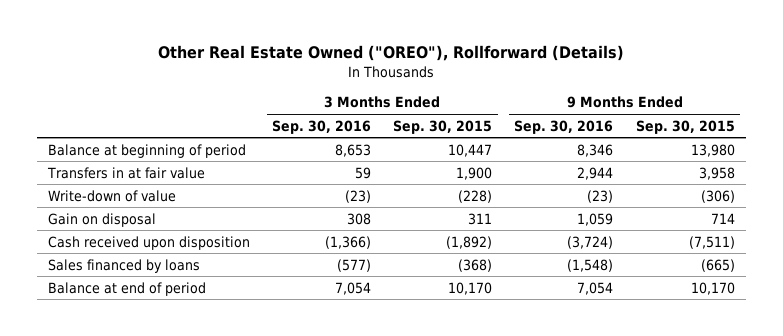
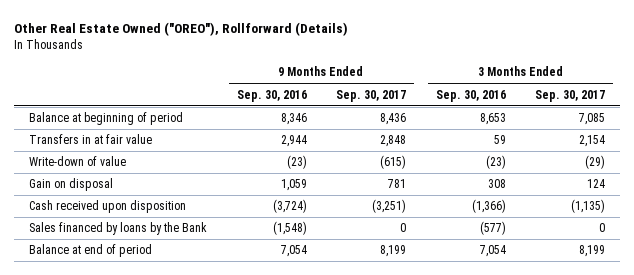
- | 3 Months Ended Sep. 30, 2016 | 3 Months Ended Sep. 30, 2015 | 9 Months Ended Sep. 30, 2016 | 9 Months Ended Sep. 30, 2015
+ | 9 Months Ended Sep. 30, 2016 | 9 Months Ended Sep. 30, 2017 | 3 Months Ended Sep. 30, 2016 | 3 Months Ended Sep. 30, 2017
- Sales financed by loans | (577) | (368) | (1,548) | (665)
+ Sales financed by loans by the Bank | (1,548) | 0 | (577) | 0

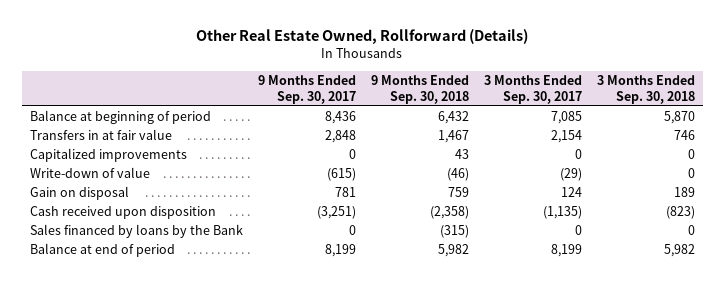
- Other Real Estate Owned ("OREO"), Rollforward (Details)
+ Other Real Estate Owned, Rollforward (Details)
- | 9 Months Ended Sep. 30, 2016 | 9 Months Ended Sep. 30, 2017 | 3 Months Ended Sep. 30, 2016 | 3 Months Ended Sep. 30, 2017
+ | 9 Months Ended Sep. 30, 2017 | 9 Months Ended Sep. 30, 2018 | 3 Months Ended Sep. 30, 2017 | 3 Months Ended Sep. 30, 2018
+ Capitalized improvements | 0 | 43 | 0 | 0

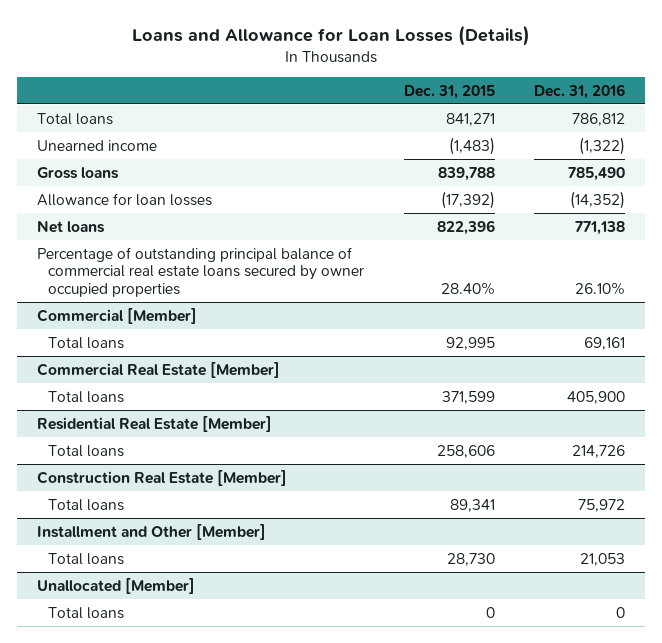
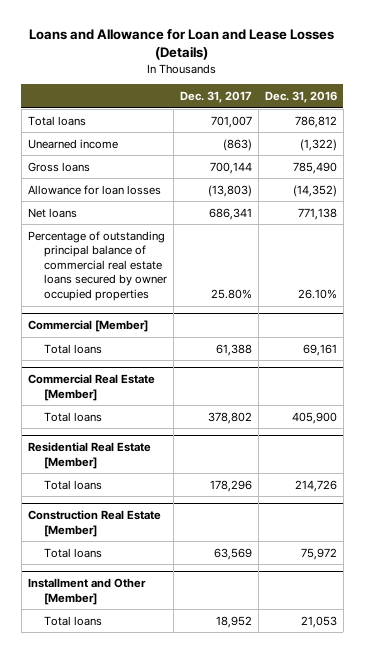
- Loans and Allowance for Loan Losses (Details)
+ Loans and Allowance for Loan and Lease Losses (Details)
- | Dec. 31, 2015 | Dec. 31, 2016
+ | Dec. 31, 2017 | Dec. 31, 2016
- Unallocated [Member]
- Total loans | 0 | 0

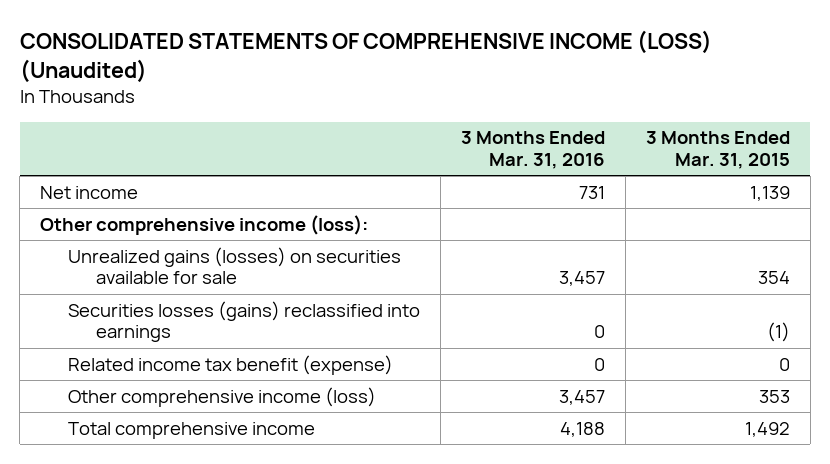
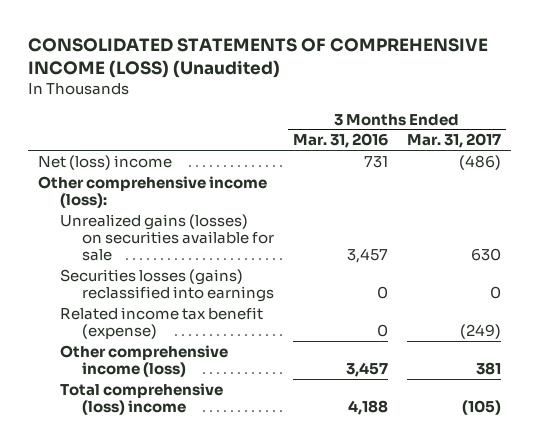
- | 3 Months Ended Mar. 31, 2016 | 3 Months Ended Mar. 31, 2015
+ | 3 Months Ended Mar. 31, 2016 | 3 Months Ended Mar. 31, 2017
- Net income | 731 | 1,139
+ Net (loss) income | 731 | (486)
- Total comprehensive income | 4,188 | 1,492
+ Total comprehensive (loss) income | 4,188 | (105)

